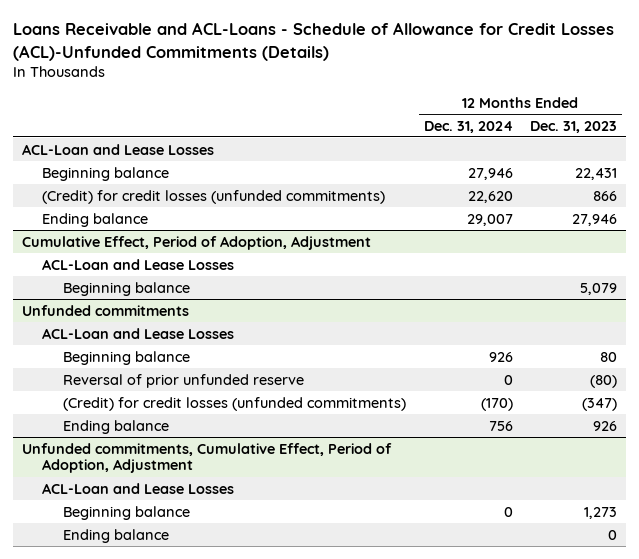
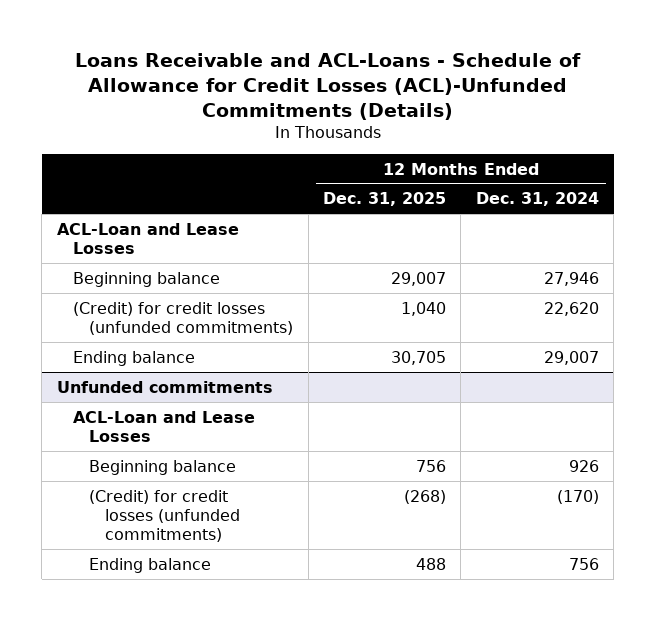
- | 12 Months Ended Dec. 31, 2024 | 12 Months Ended Dec. 31, 2023
+ | 12 Months Ended Dec. 31, 2025 | 12 Months Ended Dec. 31, 2024
- Cumulative Effect, Period of Adoption, Adjustment
- ACL-Loan and Lease Losses
- Beginning balance | | 5,079
@ Unfunded commitments
- Reversal of prior unfunded reserve | 0 | (80)
- Unfunded commitments, Cumulative Effect, Period of Adoption, Adjustment
- ACL-Loan and Lease Losses
- Beginning balance | 0 | 1,273
- Ending balance | | 0

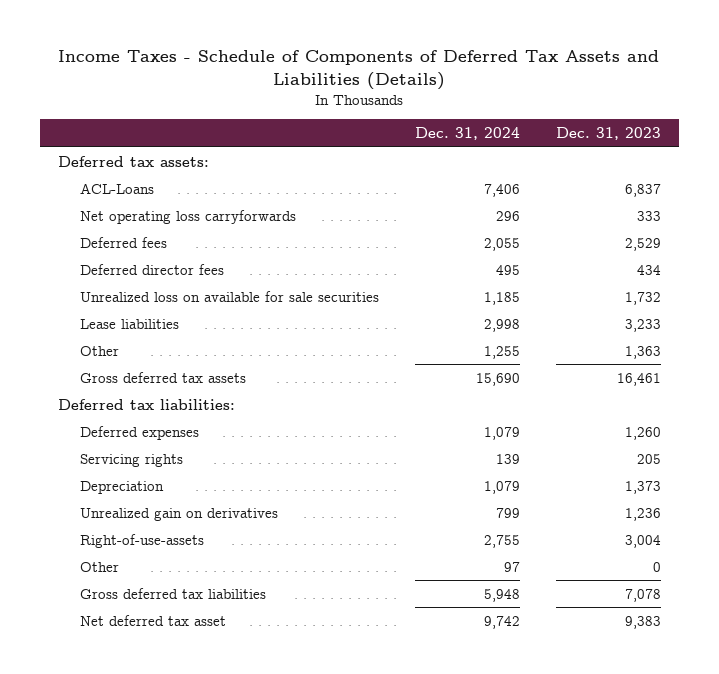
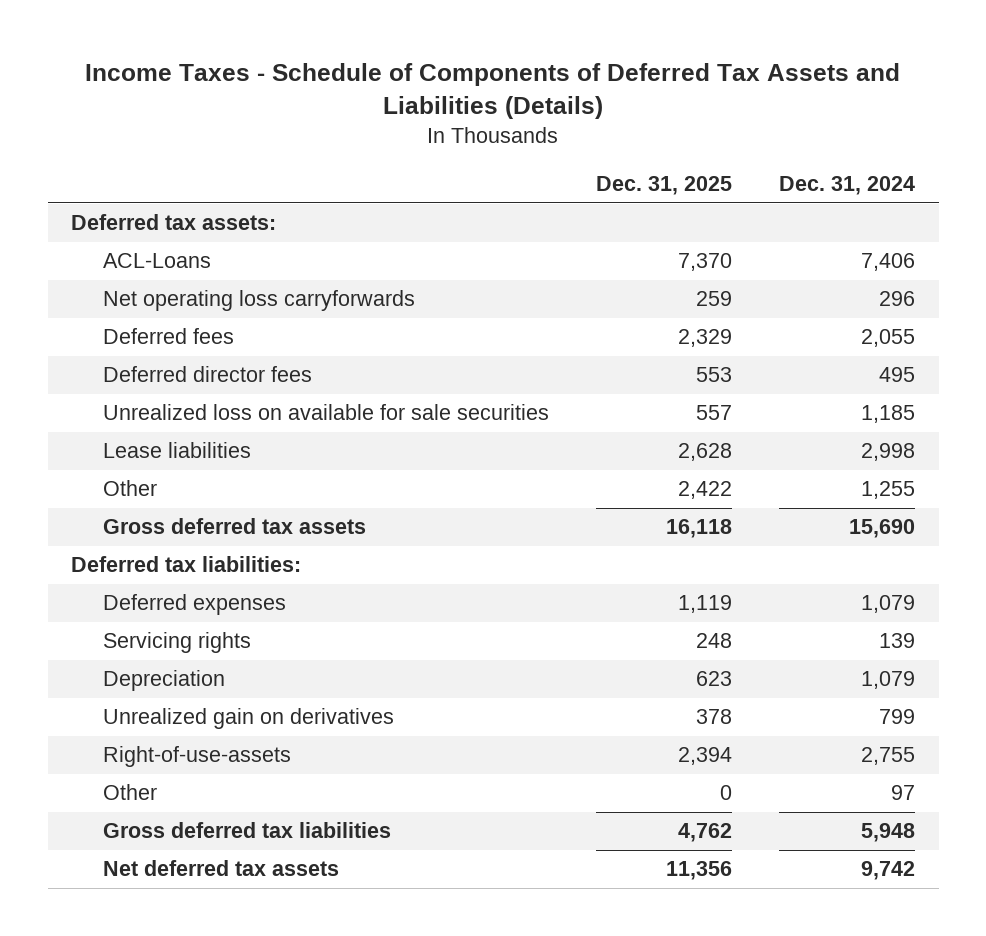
- | Dec. 31, 2024 | Dec. 31, 2023
+ | Dec. 31, 2025 | Dec. 31, 2024
- Net deferred tax asset | 9,742 | 9,383
+ Net deferred tax assets | 11,356 | 9,742

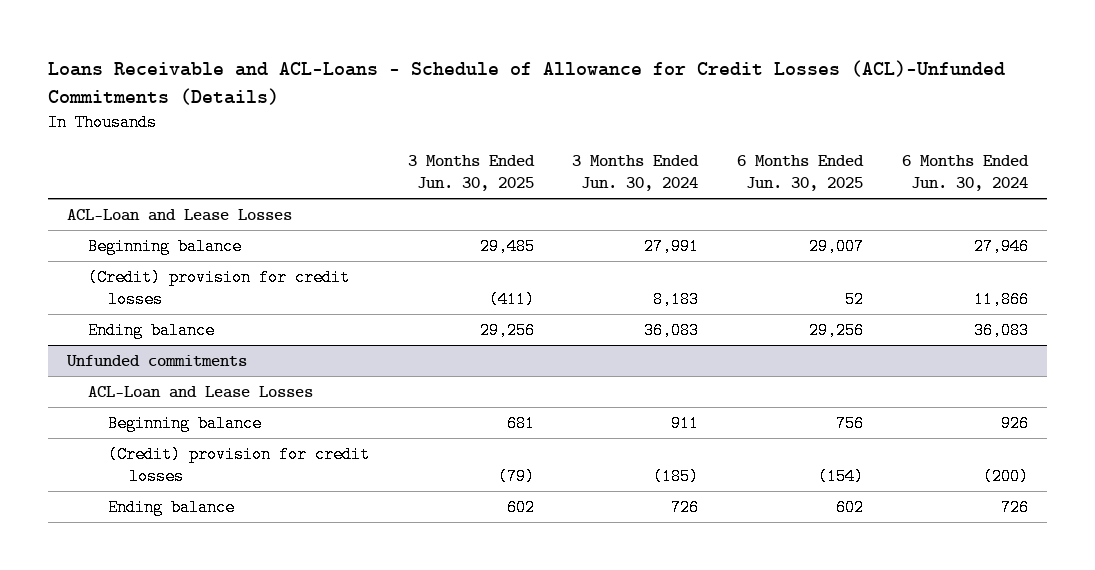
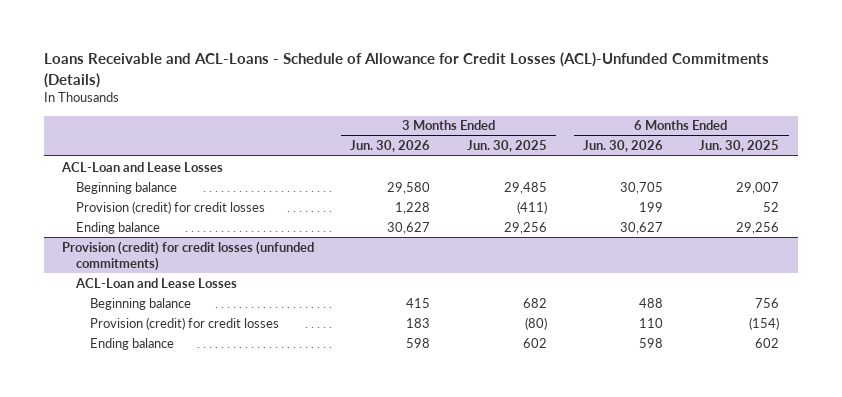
- | 3 Months Ended Jun. 30, 2025 | 3 Months Ended Jun. 30, 2024 | 6 Months Ended Jun. 30, 2025 | 6 Months Ended Jun. 30, 2024
+ | 3 Months Ended Jun. 30, 2026 | 3 Months Ended Jun. 30, 2025 | 6 Months Ended Jun. 30, 2026 | 6 Months Ended Jun. 30, 2025
- (Credit) provision for credit losses | (411) | 8,183 | 52 | 11,866
+ Provision (credit) for credit losses | 1,228 | (411) | 199 | 52
- Unfunded commitments
+ Provision (credit) for credit losses (unfunded commitments)
- Beginning balance | 681 | 911 | 756 | 926
- (Credit) provision for credit losses | (79) | (185) | (154) | (200)
+ Beginning balance | 415 | 682 | 488 | 756
+ Provision (credit) for credit losses | 183 | (80) | 110 | (154)

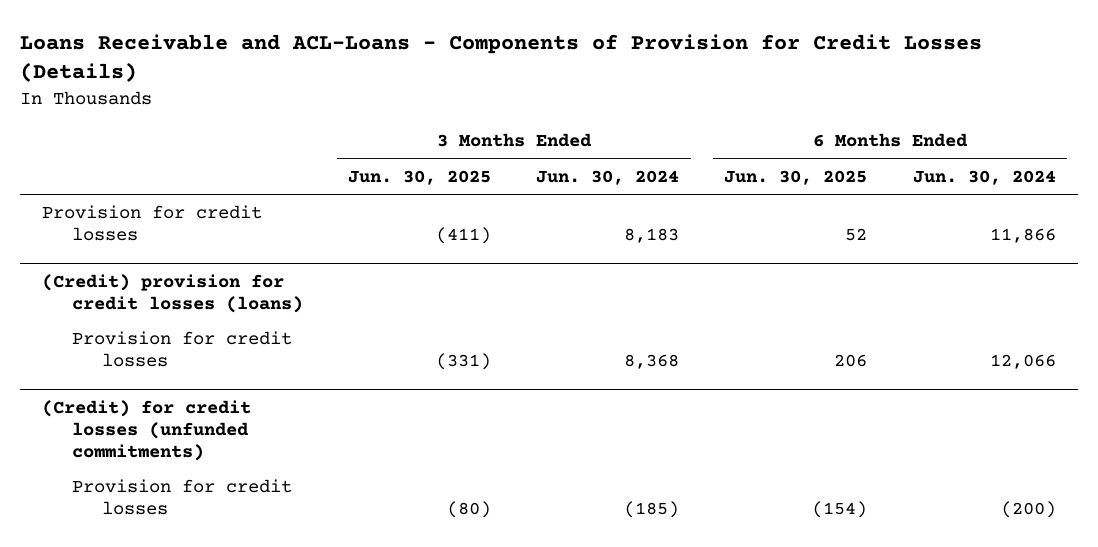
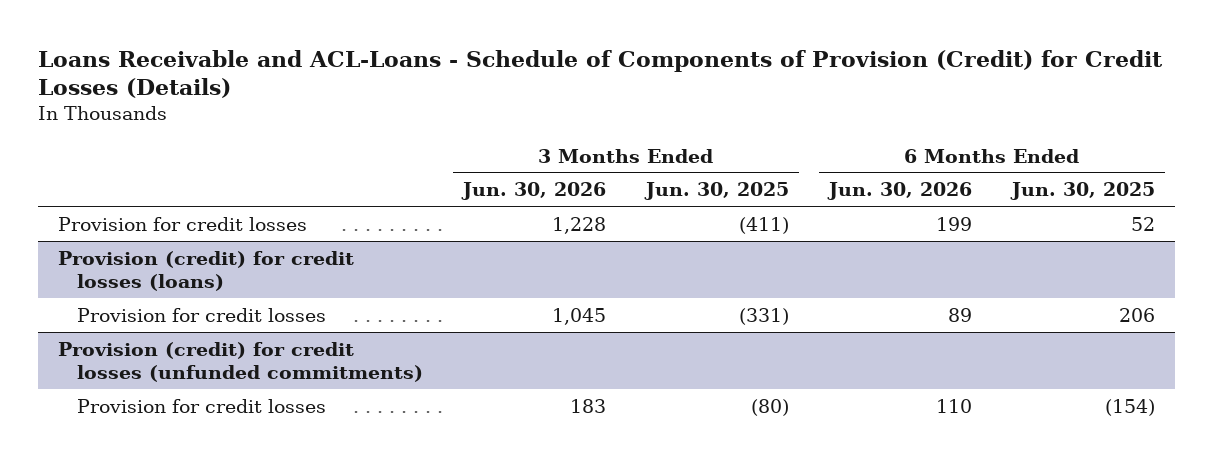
- Loans Receivable and ACL-Loans - Components of Provision for Credit Losses (Details)
+ Loans Receivable and ACL-Loans - Schedule of Components of Provision (Credit) for Credit Losses (Details)
- | 3 Months Ended Jun. 30, 2025 | 3 Months Ended Jun. 30, 2024 | 6 Months Ended Jun. 30, 2025 | 6 Months Ended Jun. 30, 2024
+ | 3 Months Ended Jun. 30, 2026 | 3 Months Ended Jun. 30, 2025 | 6 Months Ended Jun. 30, 2026 | 6 Months Ended Jun. 30, 2025
- (Credit) provision for credit losses (loans)
+ Provision (credit) for credit losses (loans)
- (Credit) for credit losses (unfunded commitments)
+ Provision (credit) for credit losses (unfunded commitments)

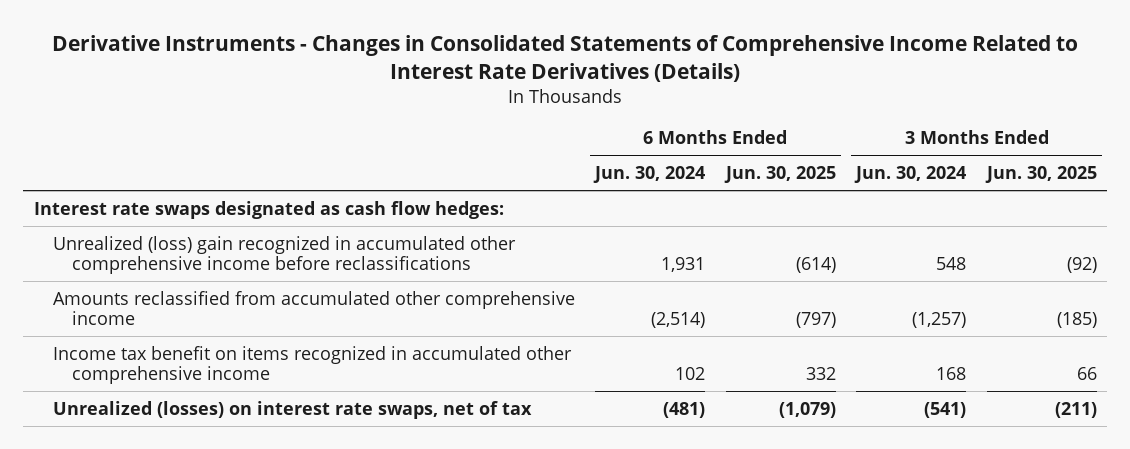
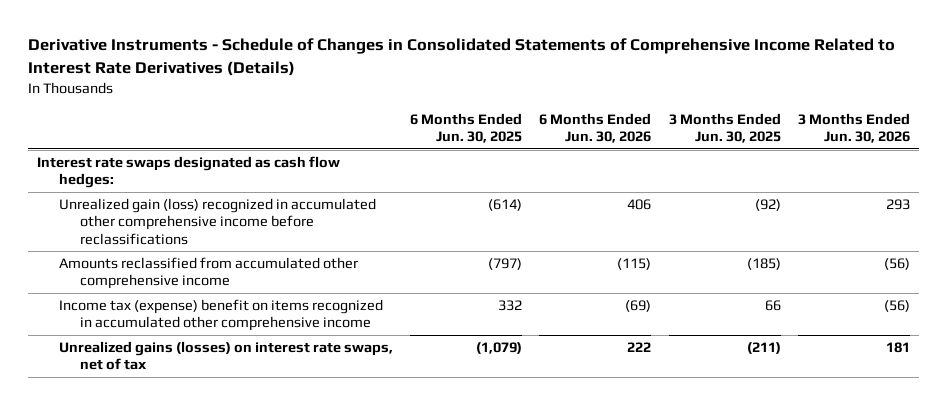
- Derivative Instruments - Changes in Consolidated Statements of Comprehensive Income Related to Interest Rate Derivatives (Details)
+ Derivative Instruments - Schedule of Changes in Consolidated Statements of Comprehensive Income Related to Interest Rate Derivatives (Details)
- | 6 Months Ended Jun. 30, 2024 | 6 Months Ended Jun. 30, 2025 | 3 Months Ended Jun. 30, 2024 | 3 Months Ended Jun. 30, 2025
+ | 6 Months Ended Jun. 30, 2025 | 6 Months Ended Jun. 30, 2026 | 3 Months Ended Jun. 30, 2025 | 3 Months Ended Jun. 30, 2026
- Unrealized (loss) gain recognized in accumulated other comprehensive income before reclassifications | 1,931 | (614) | 548 | (92)
+ Unrealized gain (loss) recognized in accumulated other comprehensive income before reclassifications | (614) | 406 | (92) | 293
- Income tax benefit on items recognized in accumulated other comprehensive income | 102 | 332 | 168 | 66
- Unrealized (losses) on interest rate swaps, net of tax | (481) | (1,079) | (541) | (211)
+ Income tax (expense) benefit on items recognized in accumulated other comprehensive income | 332 | (69) | 66 | (56)
+ Unrealized gains (losses) on interest rate swaps, net of tax | (1,079) | 222 | (211) | 181

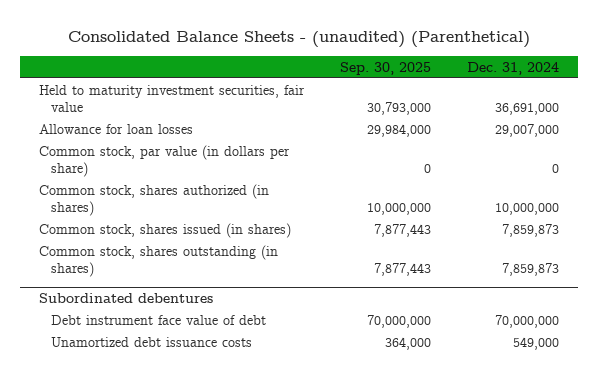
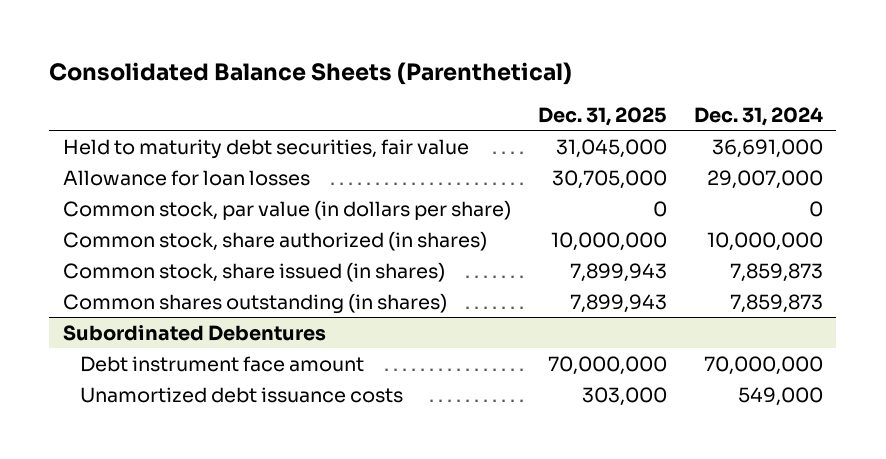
- Consolidated Balance Sheets - (unaudited) (Parenthetical)
+ Consolidated Balance Sheets (Parenthetical)
- | Sep. 30, 2025 | Dec. 31, 2024
+ | Dec. 31, 2025 | Dec. 31, 2024
- Held to maturity investment securities, fair value | 30,793,000 | 36,691,000
+ Held to maturity debt securities, fair value | 31,045,000 | 36,691,000
- Common stock, shares authorized (in shares) | 10,000,000 | 10,000,000
- Common stock, shares issued (in shares) | 7,877,443 | 7,859,873
- Common stock, shares outstanding (in shares) | 7,877,443 | 7,859,873
- Subordinated debentures
- Debt instrument face value of debt | 70,000,000 | 70,000,000
+ Common stock, share authorized (in shares) | 10,000,000 | 10,000,000
+ Common stock, share issued (in shares) | 7,899,943 | 7,859,873
+ Common shares outstanding (in shares) | 7,899,943 | 7,859,873
+ Subordinated Debentures
+ Debt instrument face amount | 70,000,000 | 70,000,000

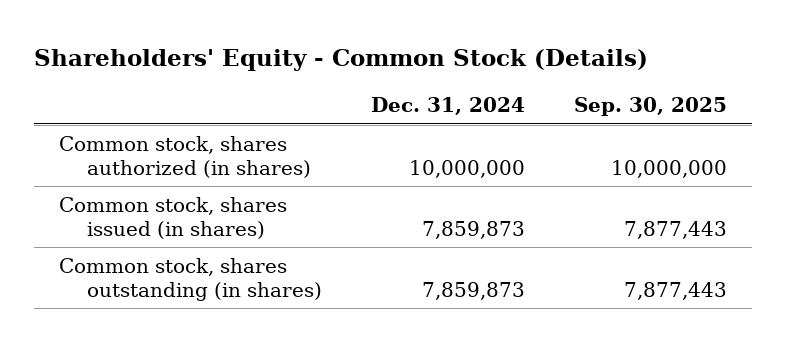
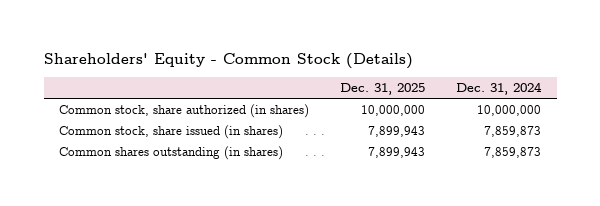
- | Dec. 31, 2024 | Sep. 30, 2025
+ | Dec. 31, 2025 | Dec. 31, 2024
- Common stock, shares authorized (in shares) | 10,000,000 | 10,000,000
- Common stock, shares issued (in shares) | 7,859,873 | 7,877,443
- Common stock, shares outstanding (in shares) | 7,859,873 | 7,877,443
+ Common stock, share authorized (in shares) | 10,000,000 | 10,000,000
+ Common stock, share issued (in shares) | 7,899,943 | 7,859,873
+ Common shares outstanding (in shares) | 7,899,943 | 7,859,873

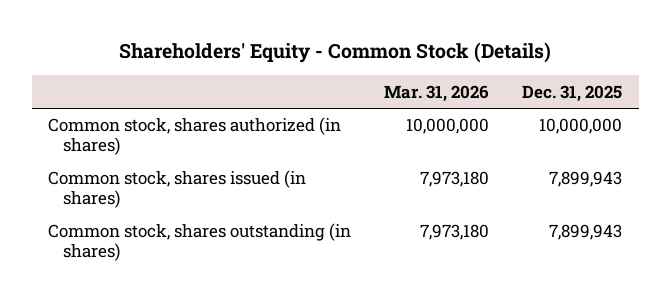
- | Dec. 31, 2025 | Dec. 31, 2024
+ | Mar. 31, 2026 | Dec. 31, 2025
- Common stock, share authorized (in shares) | 10,000,000 | 10,000,000
- Common stock, share issued (in shares) | 7,899,943 | 7,859,873
- Common shares outstanding (in shares) | 7,899,943 | 7,859,873
+ Common stock, shares authorized (in shares) | 10,000,000 | 10,000,000
+ Common stock, shares issued (in shares) | 7,973,180 | 7,899,943
+ Common stock, shares outstanding (in shares) | 7,973,180 | 7,899,943

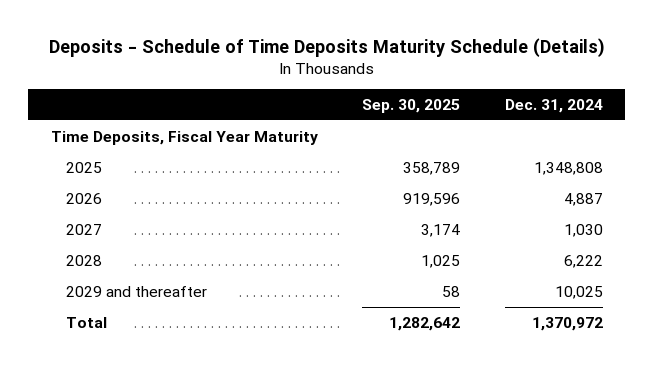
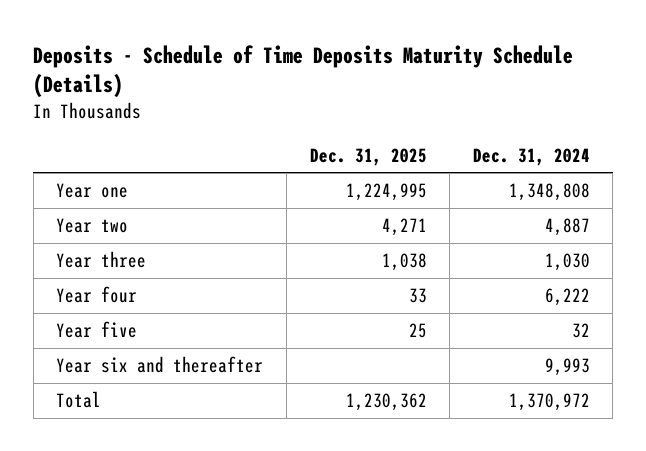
- | Sep. 30, 2025 | Dec. 31, 2024
+ | Dec. 31, 2025 | Dec. 31, 2024
- Time Deposits, Fiscal Year Maturity
- 2025 | 358,789 | 1,348,808
- 2026 | 919,596 | 4,887
- 2027 | 3,174 | 1,030
- 2028 | 1,025 | 6,222
- 2029 and thereafter | 58 | 10,025
+ Year one | 1,224,995 | 1,348,808
+ Year two | 4,271 | 4,887
+ Year three | 1,038 | 1,030
+ Year four | 33 | 6,222
+ Year five | 25 | 32
+ Year six and thereafter | | 9,993

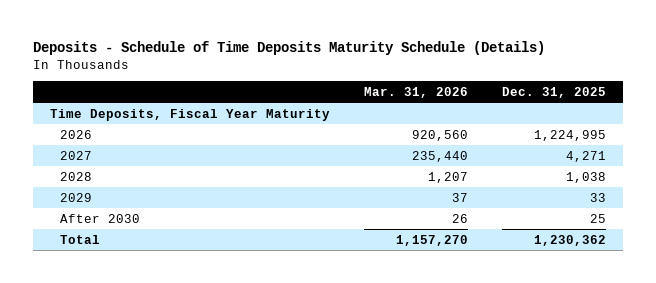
- | Dec. 31, 2025 | Dec. 31, 2024
+ | Mar. 31, 2026 | Dec. 31, 2025
- Year one | 1,224,995 | 1,348,808
- Year two | 4,271 | 4,887
- Year three | 1,038 | 1,030
- Year four | 33 | 6,222
- Year five | 25 | 32
- Year six and thereafter | | 9,993
+ Time Deposits, Fiscal Year Maturity
+ 2026 | 920,560 | 1,224,995
+ 2027 | 235,440 | 4,271
+ 2028 | 1,207 | 1,038
+ 2029 | 37 | 33
+ After 2030 | 26 | 25

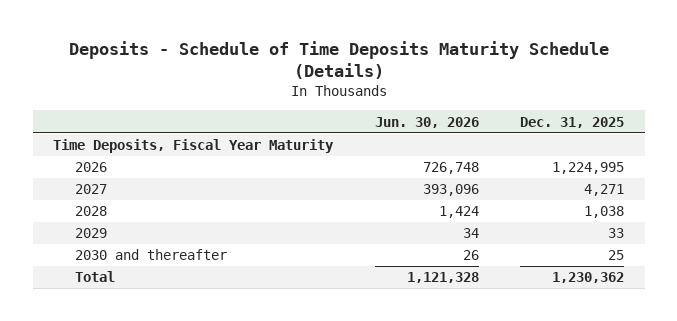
- | Mar. 31, 2026 | Dec. 31, 2025
+ | Jun. 30, 2026 | Dec. 31, 2025
- After 2030 | 26 | 25
+ 2030 and thereafter | 26 | 25

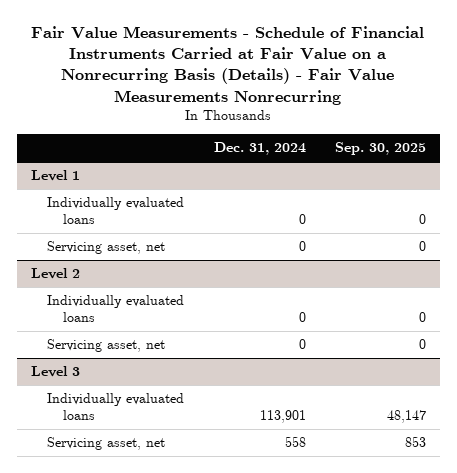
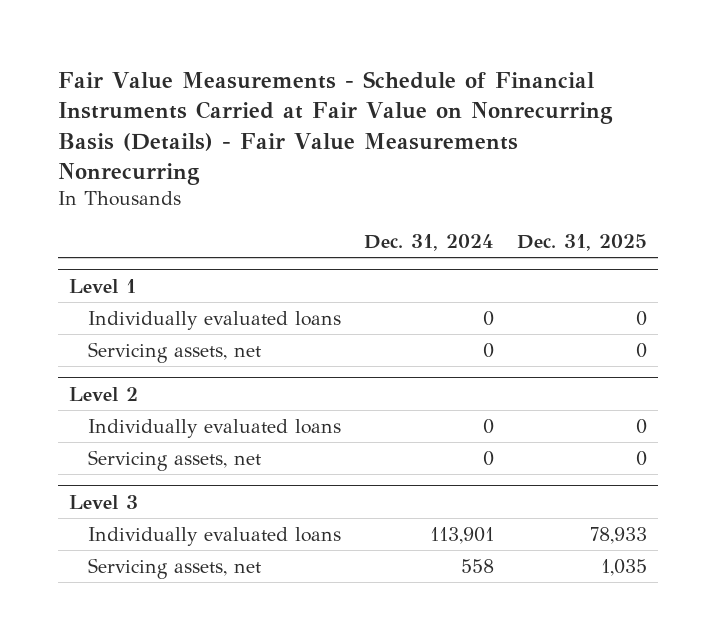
- Fair Value Measurements - Schedule of Financial Instruments Carried at Fair Value on a Nonrecurring Basis (Details) - Fair Value Measurements Nonrecurring
+ Fair Value Measurements - Schedule of Financial Instruments Carried at Fair Value on Nonrecurring Basis (Details) - Fair Value Measurements Nonrecurring
- | Dec. 31, 2024 | Sep. 30, 2025
+ | Dec. 31, 2024 | Dec. 31, 2025
@ Level 1
- Servicing asset, net | 0 | 0
+ Servicing assets, net | 0 | 0
@ Level 2
- Servicing asset, net | 0 | 0
+ Servicing assets, net | 0 | 0
@ Level 3
- Servicing asset, net | 558 | 853
+ Servicing assets, net | 558 | 1,035

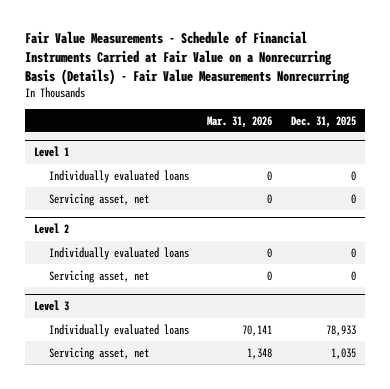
- Fair Value Measurements - Schedule of Financial Instruments Carried at Fair Value on Nonrecurring Basis (Details) - Fair Value Measurements Nonrecurring
+ Fair Value Measurements - Schedule of Financial Instruments Carried at Fair Value on a Nonrecurring Basis (Details) - Fair Value Measurements Nonrecurring
- | Dec. 31, 2024 | Dec. 31, 2025
+ | Mar. 31, 2026 | Dec. 31, 2025
@ Level 1
- Servicing assets, net | 0 | 0
+ Servicing asset, net | 0 | 0
@ Level 2
- Servicing assets, net | 0 | 0
+ Servicing asset, net | 0 | 0
@ Level 3
- Servicing assets, net | 558 | 1,035
+ Servicing asset, net | 1,348 | 1,035

